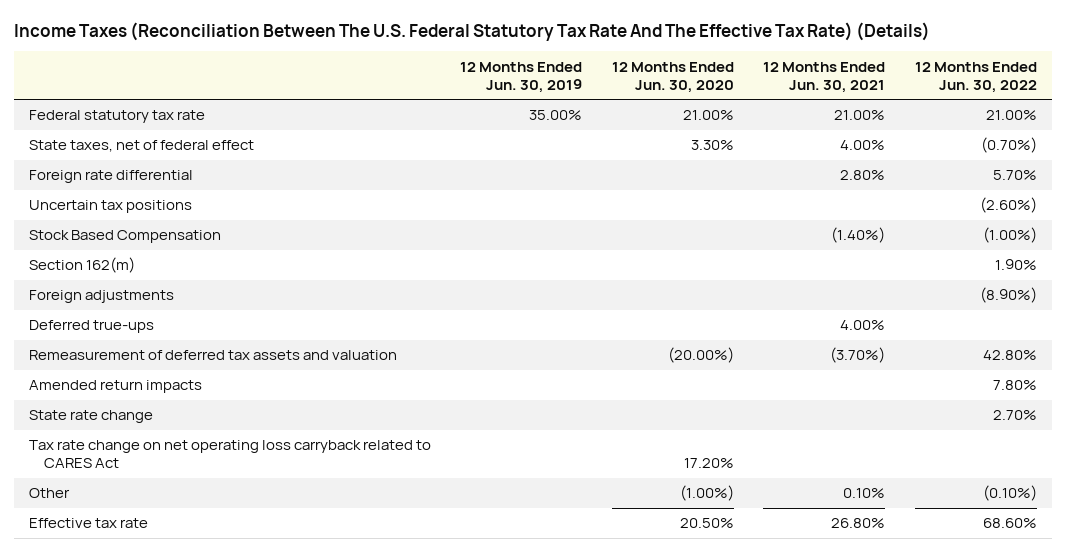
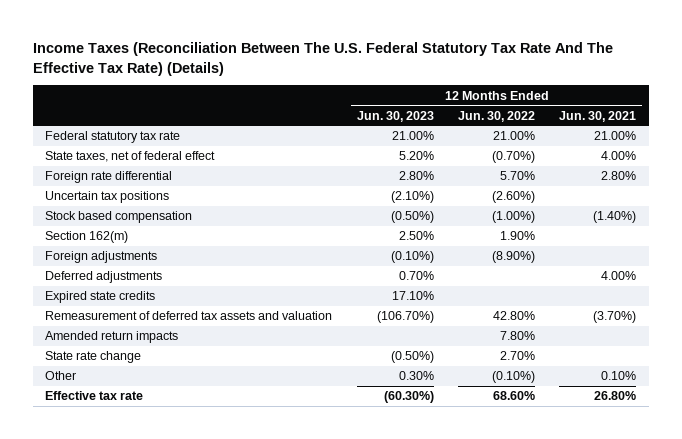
- | 12 Months Ended Jun. 30, 2019 | 12 Months Ended Jun. 30, 2020 | 12 Months Ended Jun. 30, 2021 | 12 Months Ended Jun. 30, 2022
+ | 12 Months Ended Jun. 30, 2023 | 12 Months Ended Jun. 30, 2022 | 12 Months Ended Jun. 30, 2021
- Stock Based Compensation | | | (1.40%) | (1.00%)
+ Stock based compensation | (0.50%) | (1.00%) | (1.40%)
- Deferred true-ups | | | 4.00% |
+ Deferred adjustments | 0.70% | | 4.00%
+ Expired state credits | 17.10% | |
- Tax rate change on net operating loss carryback related to CARES Act | | 17.20% | |

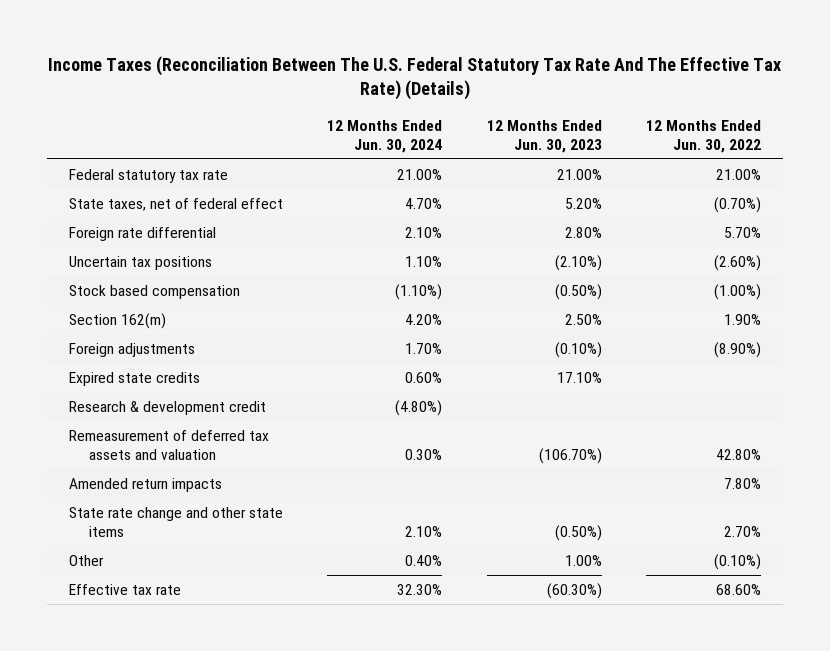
- | 12 Months Ended Jun. 30, 2023 | 12 Months Ended Jun. 30, 2022 | 12 Months Ended Jun. 30, 2021
+ | 12 Months Ended Jun. 30, 2024 | 12 Months Ended Jun. 30, 2023 | 12 Months Ended Jun. 30, 2022
- Deferred adjustments | 0.70% | | 4.00%
+ Research & development credit | (4.80%) | |
- State rate change | (0.50%) | 2.70% |
- Other | 0.30% | (0.10%) | 0.10%
+ State rate change and other state items | 2.10% | (0.50%) | 2.70%
+ Other | 0.40% | 1.00% | (0.10%)

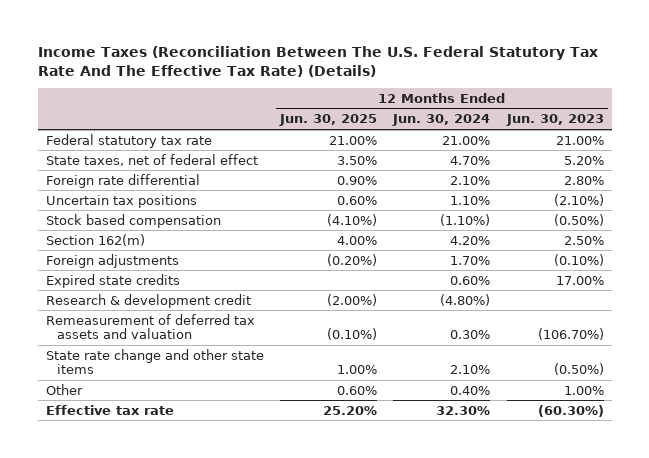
- | 12 Months Ended Jun. 30, 2024 | 12 Months Ended Jun. 30, 2023 | 12 Months Ended Jun. 30, 2022
+ | 12 Months Ended Jun. 30, 2025 | 12 Months Ended Jun. 30, 2024 | 12 Months Ended Jun. 30, 2023
- Expired state credits | 0.60% | 17.10% |
+ Expired state credits | | 0.60% | 17.00%
- Amended return impacts | | | 7.80%

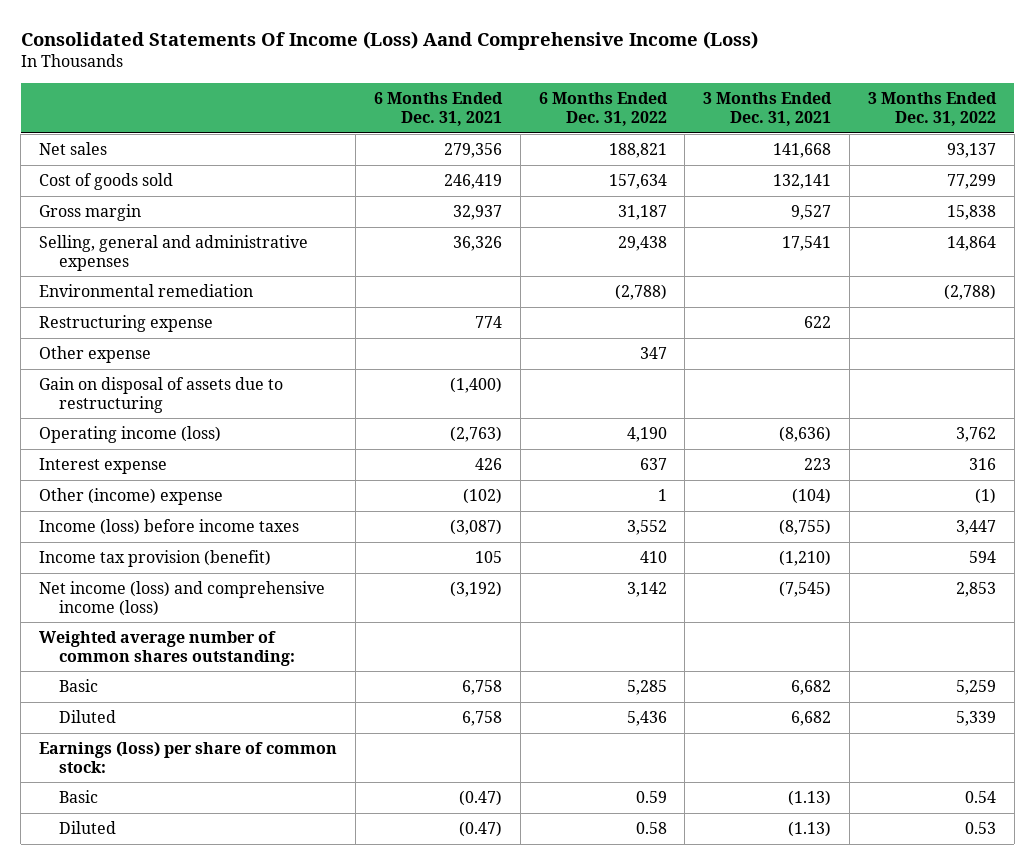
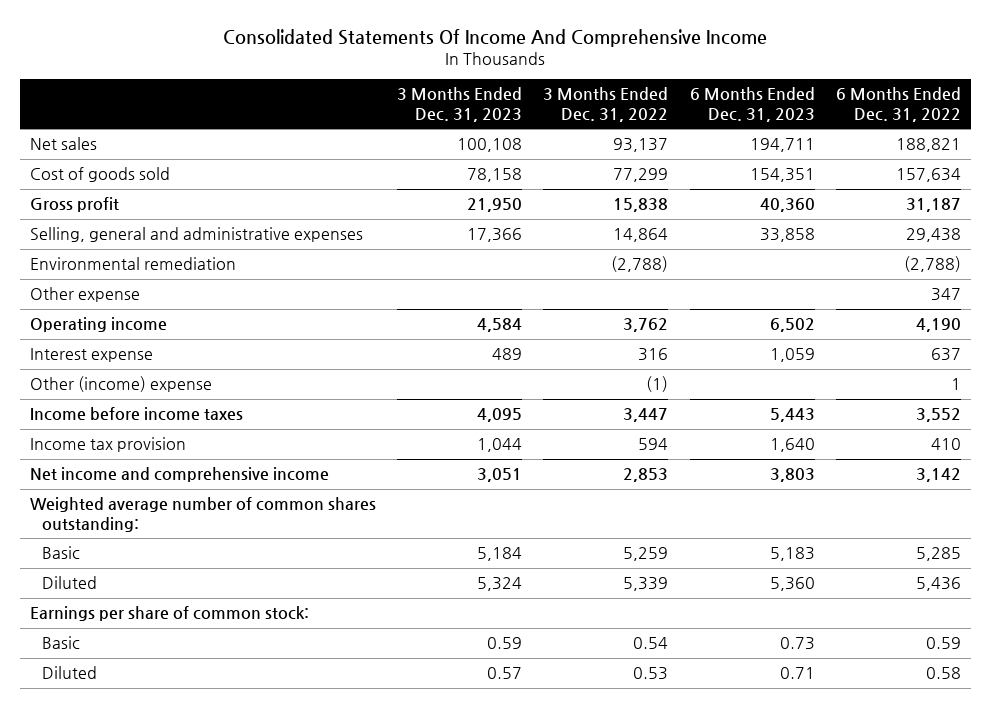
- Consolidated Statements Of Income (Loss) Aand Comprehensive Income (Loss)
+ Consolidated Statements Of Income And Comprehensive Income
- | 6 Months Ended Dec. 31, 2021 | 6 Months Ended Dec. 31, 2022 | 3 Months Ended Dec. 31, 2021 | 3 Months Ended Dec. 31, 2022
+ | 3 Months Ended Dec. 31, 2023 | 3 Months Ended Dec. 31, 2022 | 6 Months Ended Dec. 31, 2023 | 6 Months Ended Dec. 31, 2022
- Gross margin | 32,937 | 31,187 | 9,527 | 15,838
+ Gross profit | 21,950 | 15,838 | 40,360 | 31,187
- Restructuring expense | 774 | | 622 |
- Gain on disposal of assets due to restructuring | (1,400) | | |
- Operating income (loss) | (2,763) | 4,190 | (8,636) | 3,762
+ Operating income | 4,584 | 3,762 | 6,502 | 4,190
- Income (loss) before income taxes | (3,087) | 3,552 | (8,755) | 3,447
- Income tax provision (benefit) | 105 | 410 | (1,210) | 594
- Net income (loss) and comprehensive income (loss) | (3,192) | 3,142 | (7,545) | 2,853
+ Income before income taxes | 4,095 | 3,447 | 5,443 | 3,552
+ Income tax provision | 1,044 | 594 | 1,640 | 410
+ Net income and comprehensive income | 3,051 | 2,853 | 3,803 | 3,142
- Earnings (loss) per share of common stock:
+ Earnings per share of common stock:

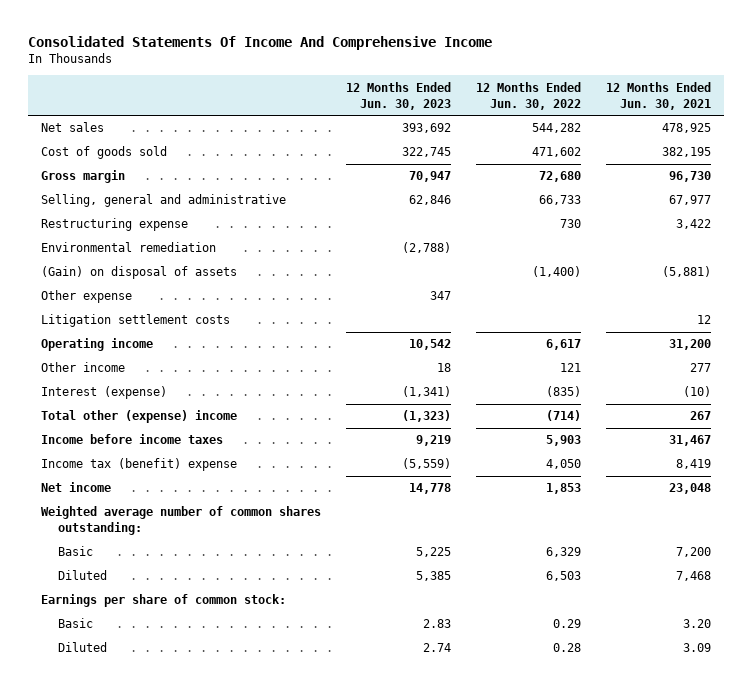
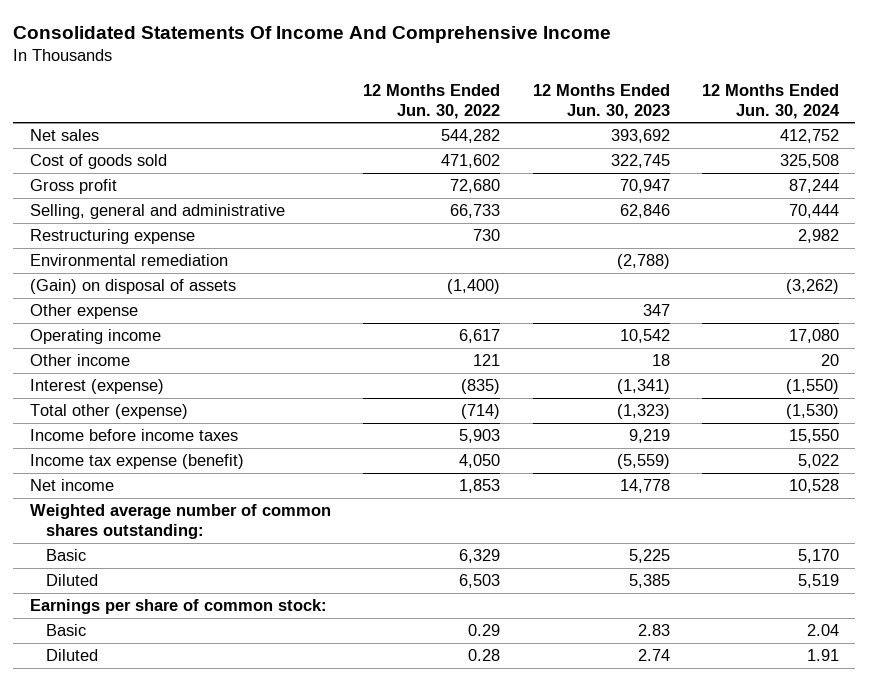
- | 12 Months Ended Jun. 30, 2023 | 12 Months Ended Jun. 30, 2022 | 12 Months Ended Jun. 30, 2021
+ | 12 Months Ended Jun. 30, 2022 | 12 Months Ended Jun. 30, 2023 | 12 Months Ended Jun. 30, 2024
- Gross margin | 70,947 | 72,680 | 96,730
+ Gross profit | 72,680 | 70,947 | 87,244
- Litigation settlement costs | | | 12
- Total other (expense) income | (1,323) | (714) | 267
+ Total other (expense) | (714) | (1,323) | (1,530)
- Income tax (benefit) expense | (5,559) | 4,050 | 8,419
+ Income tax expense (benefit) | 4,050 | (5,559) | 5,022

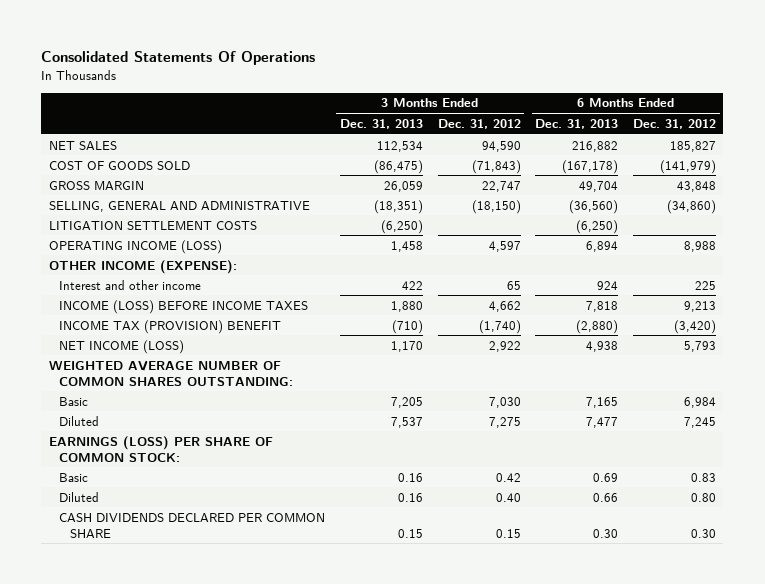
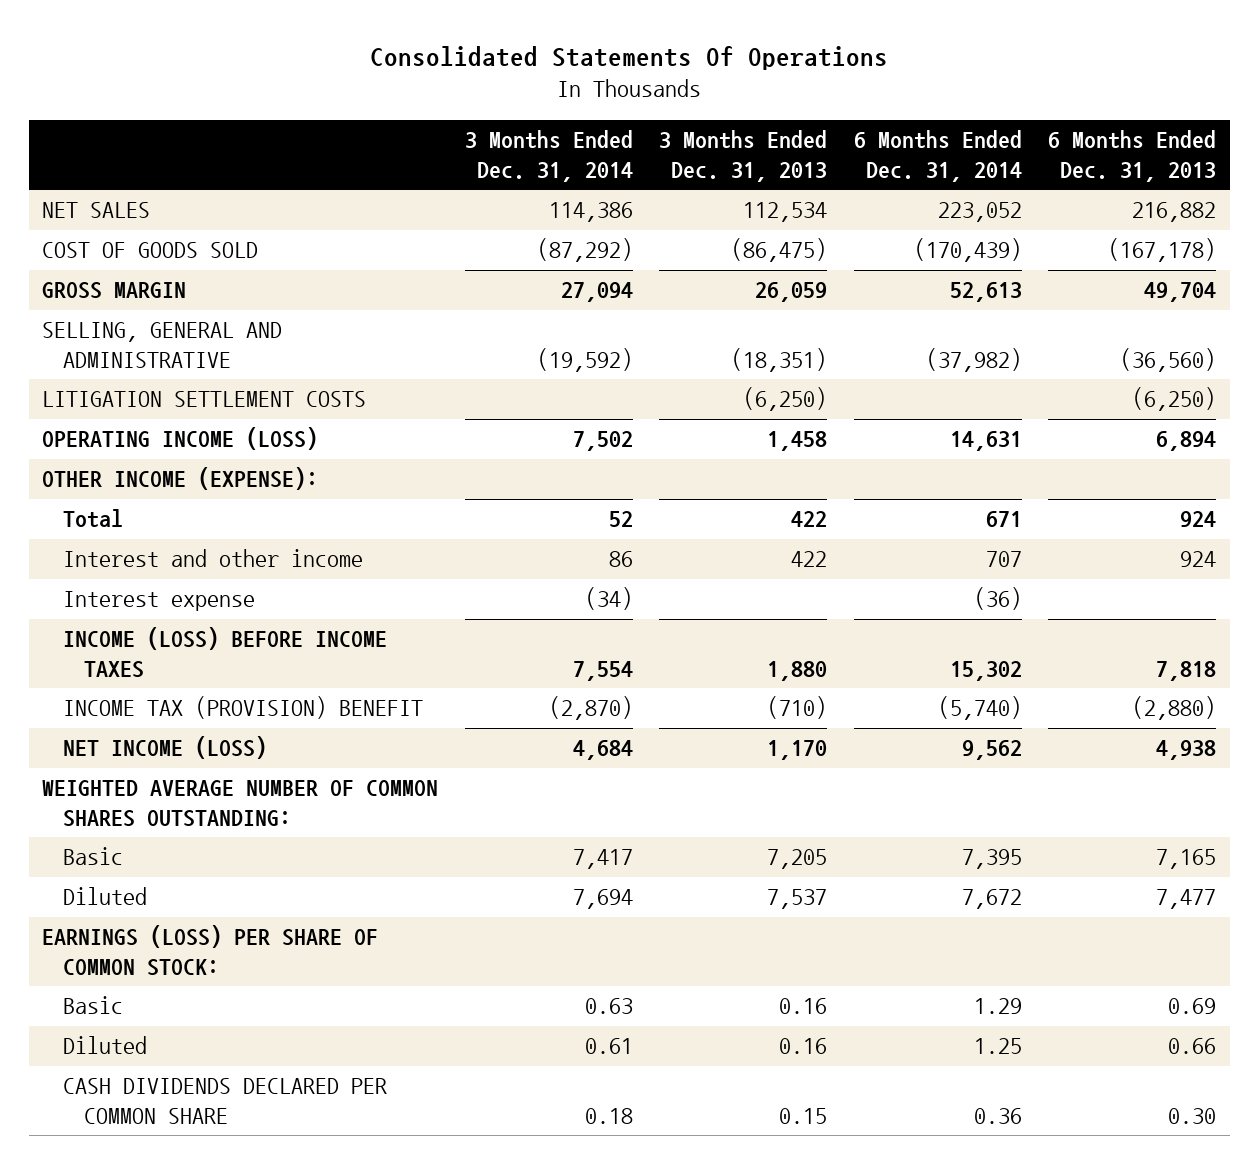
- | 3 Months Ended Dec. 31, 2013 | 3 Months Ended Dec. 31, 2012 | 6 Months Ended Dec. 31, 2013 | 6 Months Ended Dec. 31, 2012
+ | 3 Months Ended Dec. 31, 2014 | 3 Months Ended Dec. 31, 2013 | 6 Months Ended Dec. 31, 2014 | 6 Months Ended Dec. 31, 2013
+ Total | 52 | 422 | 671 | 924
+ Interest expense | (34) | | (36) |

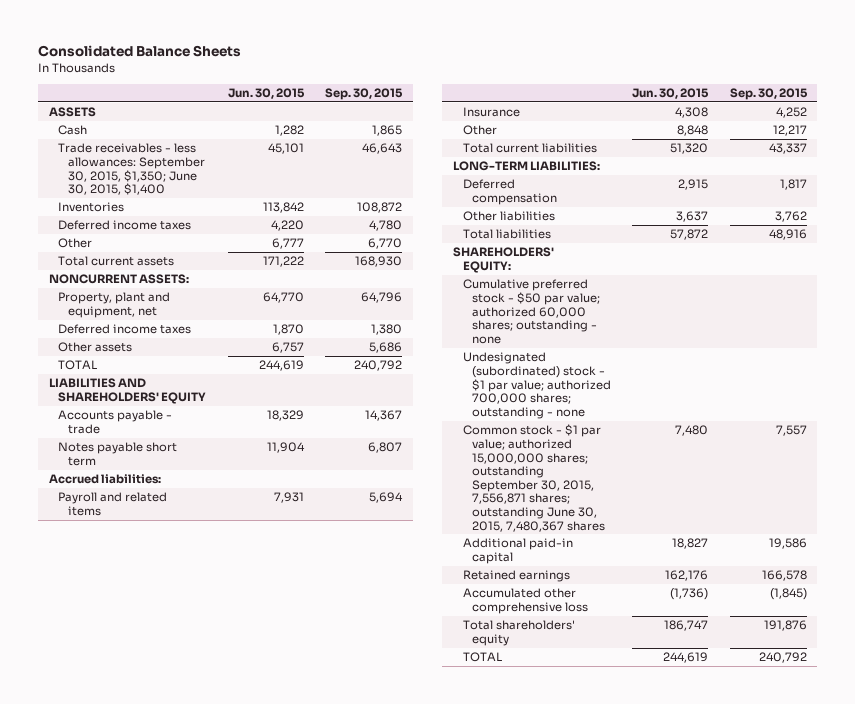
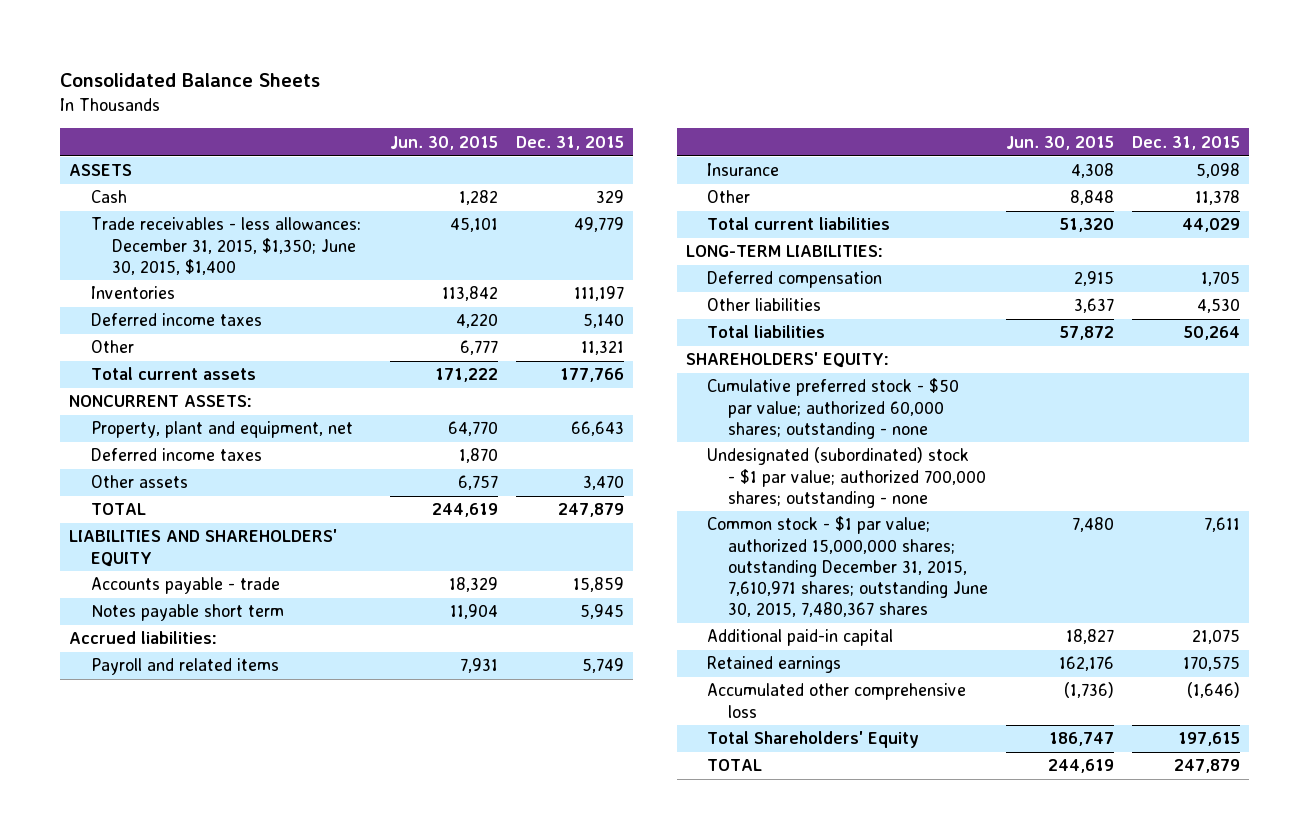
- | Jun. 30, 2015 | Sep. 30, 2015
+ | Jun. 30, 2015 | Dec. 31, 2015
- Trade receivables - less allowances: September 30, 2015, $1,350; June 30, 2015, $1,400 | 45,101 | 46,643
+ Trade receivables - less allowances: December 31, 2015, $1,350; June 30, 2015, $1,400 | 45,101 | 49,779
- Common stock - $1 par value; authorized 15,000,000 shares; outstanding September 30, 2015, 7,556,871 shares; outstanding June 30, 2015, 7,480,367 shares | 7,480 | 7,557
+ Common stock - $1 par value; authorized 15,000,000 shares; outstanding December 31, 2015, 7,610,971 shares; outstanding June 30, 2015, 7,480,367 shares | 7,480 | 7,611
- Total shareholders' equity | 186,747 | 191,876
+ Total Shareholders' Equity | 186,747 | 197,615

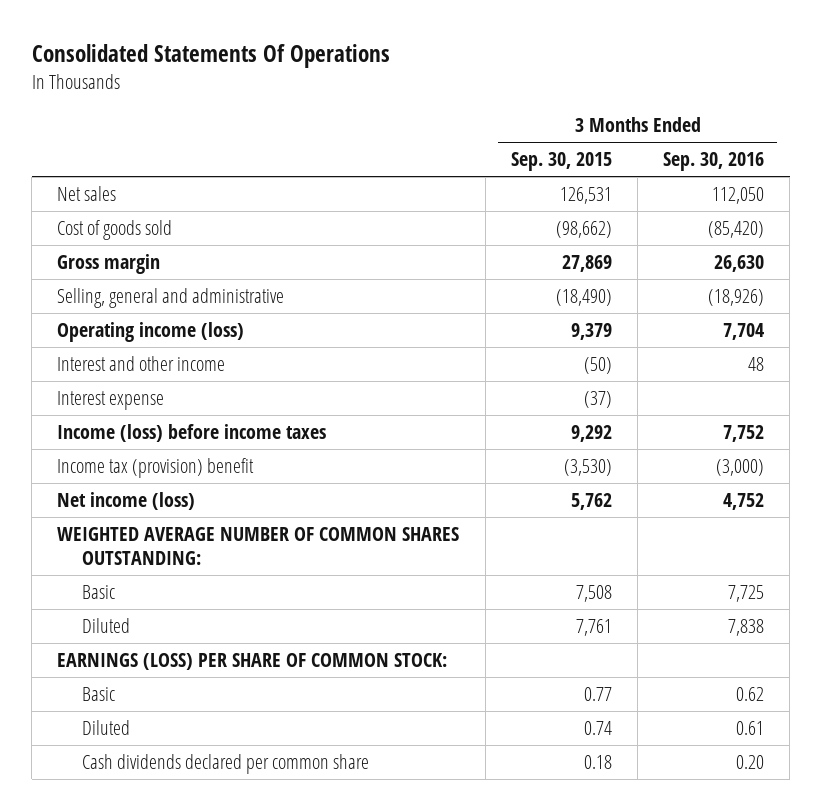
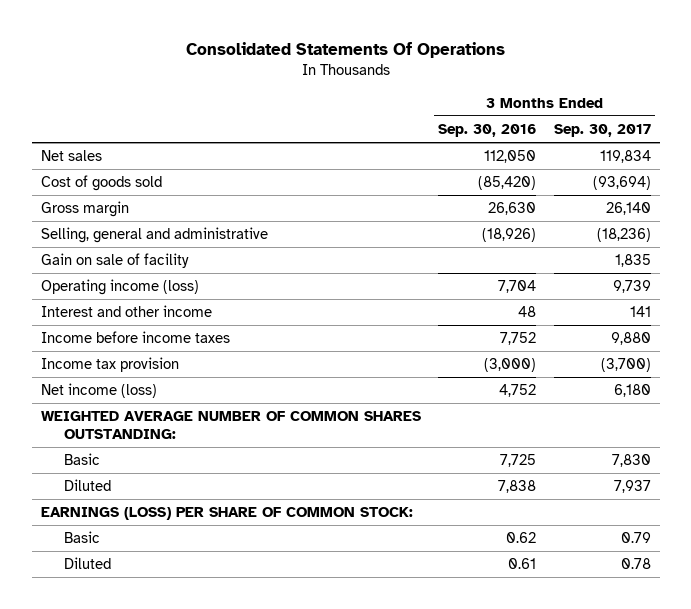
- | 3 Months Ended Sep. 30, 2015 | 3 Months Ended Sep. 30, 2016
+ | 3 Months Ended Sep. 30, 2016 | 3 Months Ended Sep. 30, 2017
+ Gain on sale of facility | | 1,835
- Interest expense | (37) |
- Income (loss) before income taxes | 9,292 | 7,752
- Income tax (provision) benefit | (3,530) | (3,000)
+ Income before income taxes | 7,752 | 9,880
+ Income tax provision | (3,000) | (3,700)
- Cash dividends declared per common share | 0.18 | 0.20

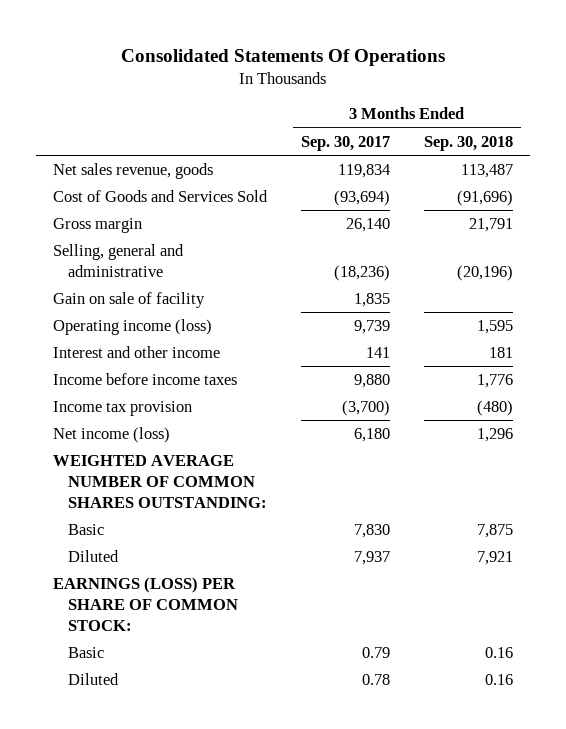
- | 3 Months Ended Sep. 30, 2016 | 3 Months Ended Sep. 30, 2017
+ | 3 Months Ended Sep. 30, 2017 | 3 Months Ended Sep. 30, 2018
- Net sales | 112,050 | 119,834
- Cost of goods sold | (85,420) | (93,694)
+ Net sales revenue, goods | 119,834 | 113,487
+ Cost of Goods and Services Sold | (93,694) | (91,696)

